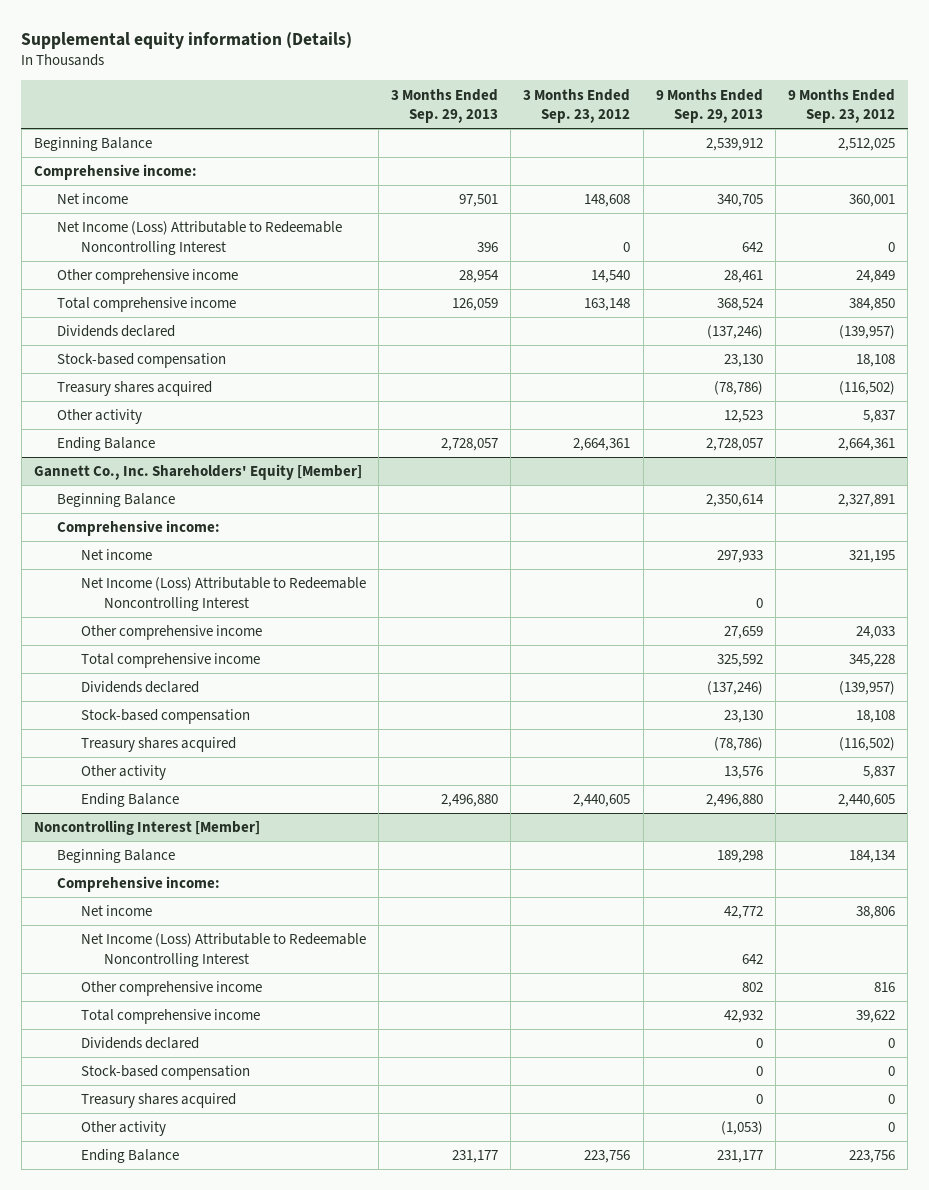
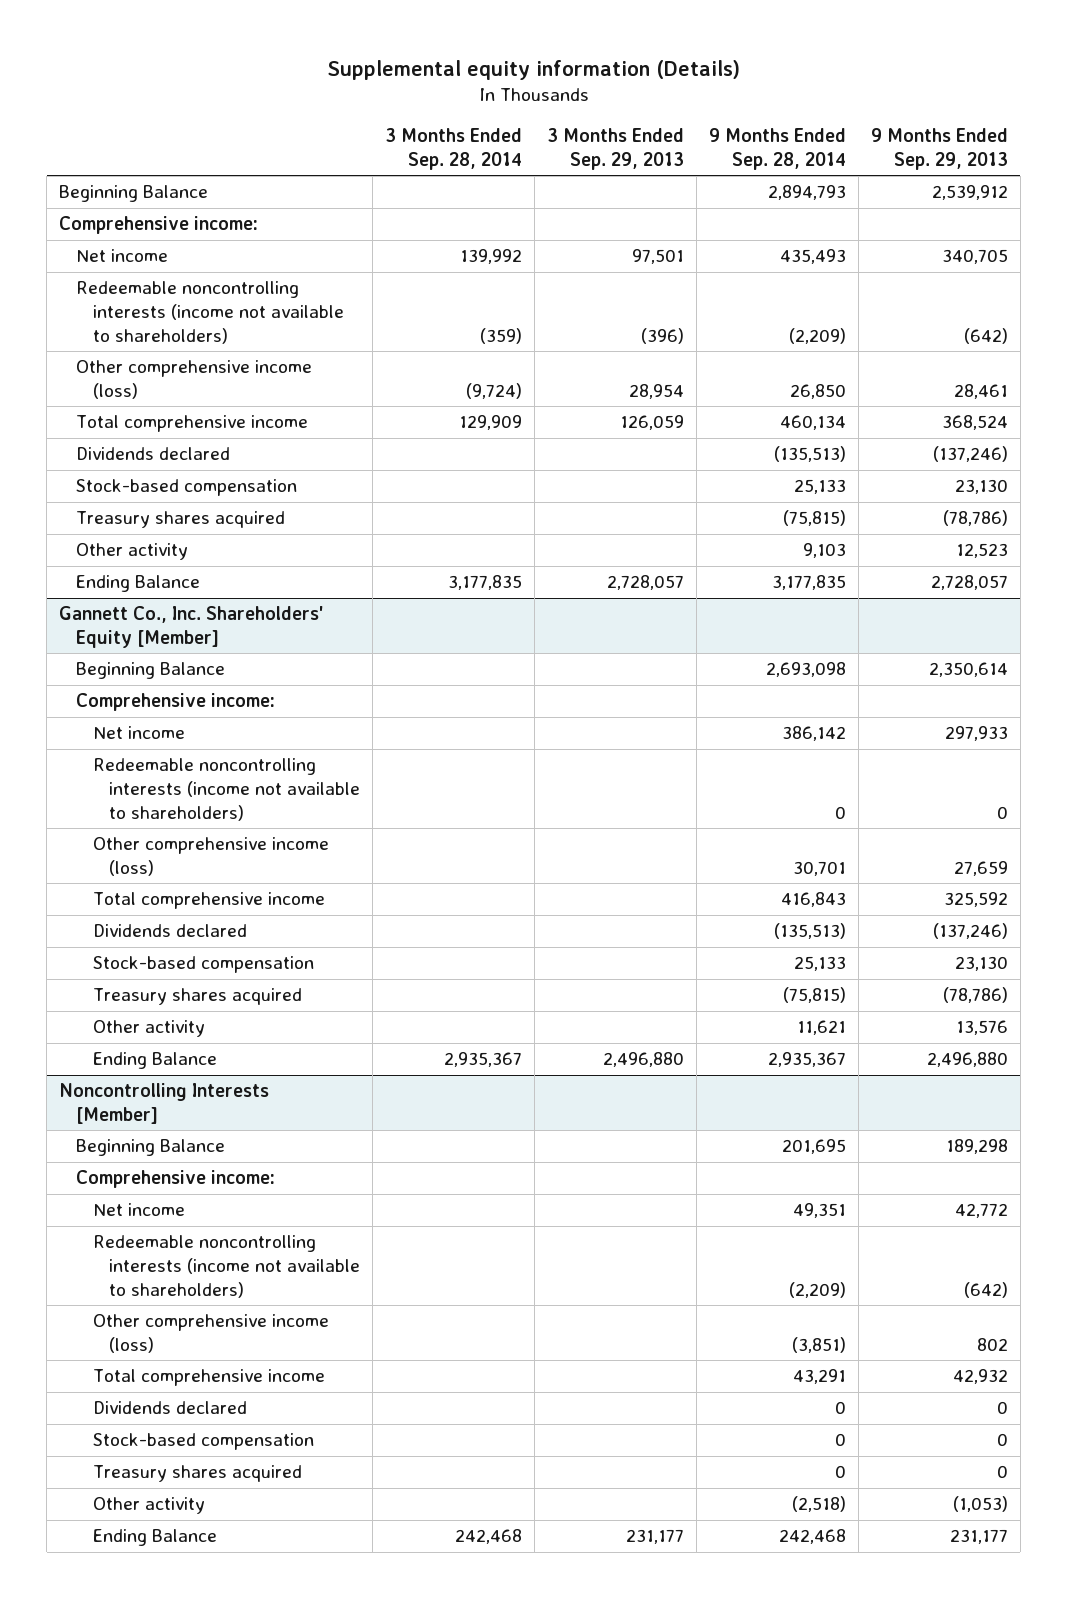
- | 3 Months Ended Sep. 29, 2013 | 3 Months Ended Sep. 23, 2012 | 9 Months Ended Sep. 29, 2013 | 9 Months Ended Sep. 23, 2012
+ | 3 Months Ended Sep. 28, 2014 | 3 Months Ended Sep. 29, 2013 | 9 Months Ended Sep. 28, 2014 | 9 Months Ended Sep. 29, 2013
- Net Income (Loss) Attributable to Redeemable Noncontrolling Interest | 396 | 0 | 642 | 0
- Other comprehensive income | 28,954 | 14,540 | 28,461 | 24,849
+ Redeemable noncontrolling interests (income not available to shareholders) | (359) | (396) | (2,209) | (642)
+ Other comprehensive income (loss) | (9,724) | 28,954 | 26,850 | 28,461
@ Gannett Co., Inc. Shareholders' Equity [Member]
- Net Income (Loss) Attributable to Redeemable Noncontrolling Interest | | | 0 |
- Other comprehensive income | | | 27,659 | 24,033
+ Redeemable noncontrolling interests (income not available to shareholders) | | | 0 | 0
+ Other comprehensive income (loss) | | | 30,701 | 27,659
- Noncontrolling Interest [Member]
+ Noncontrolling Interests [Member]
- Net Income (Loss) Attributable to Redeemable Noncontrolling Interest | | | 642 |
- Other comprehensive income | | | 802 | 816
+ Redeemable noncontrolling interests (income not available to shareholders) | | | (2,209) | (642)
+ Other comprehensive income (loss) | | | (3,851) | 802

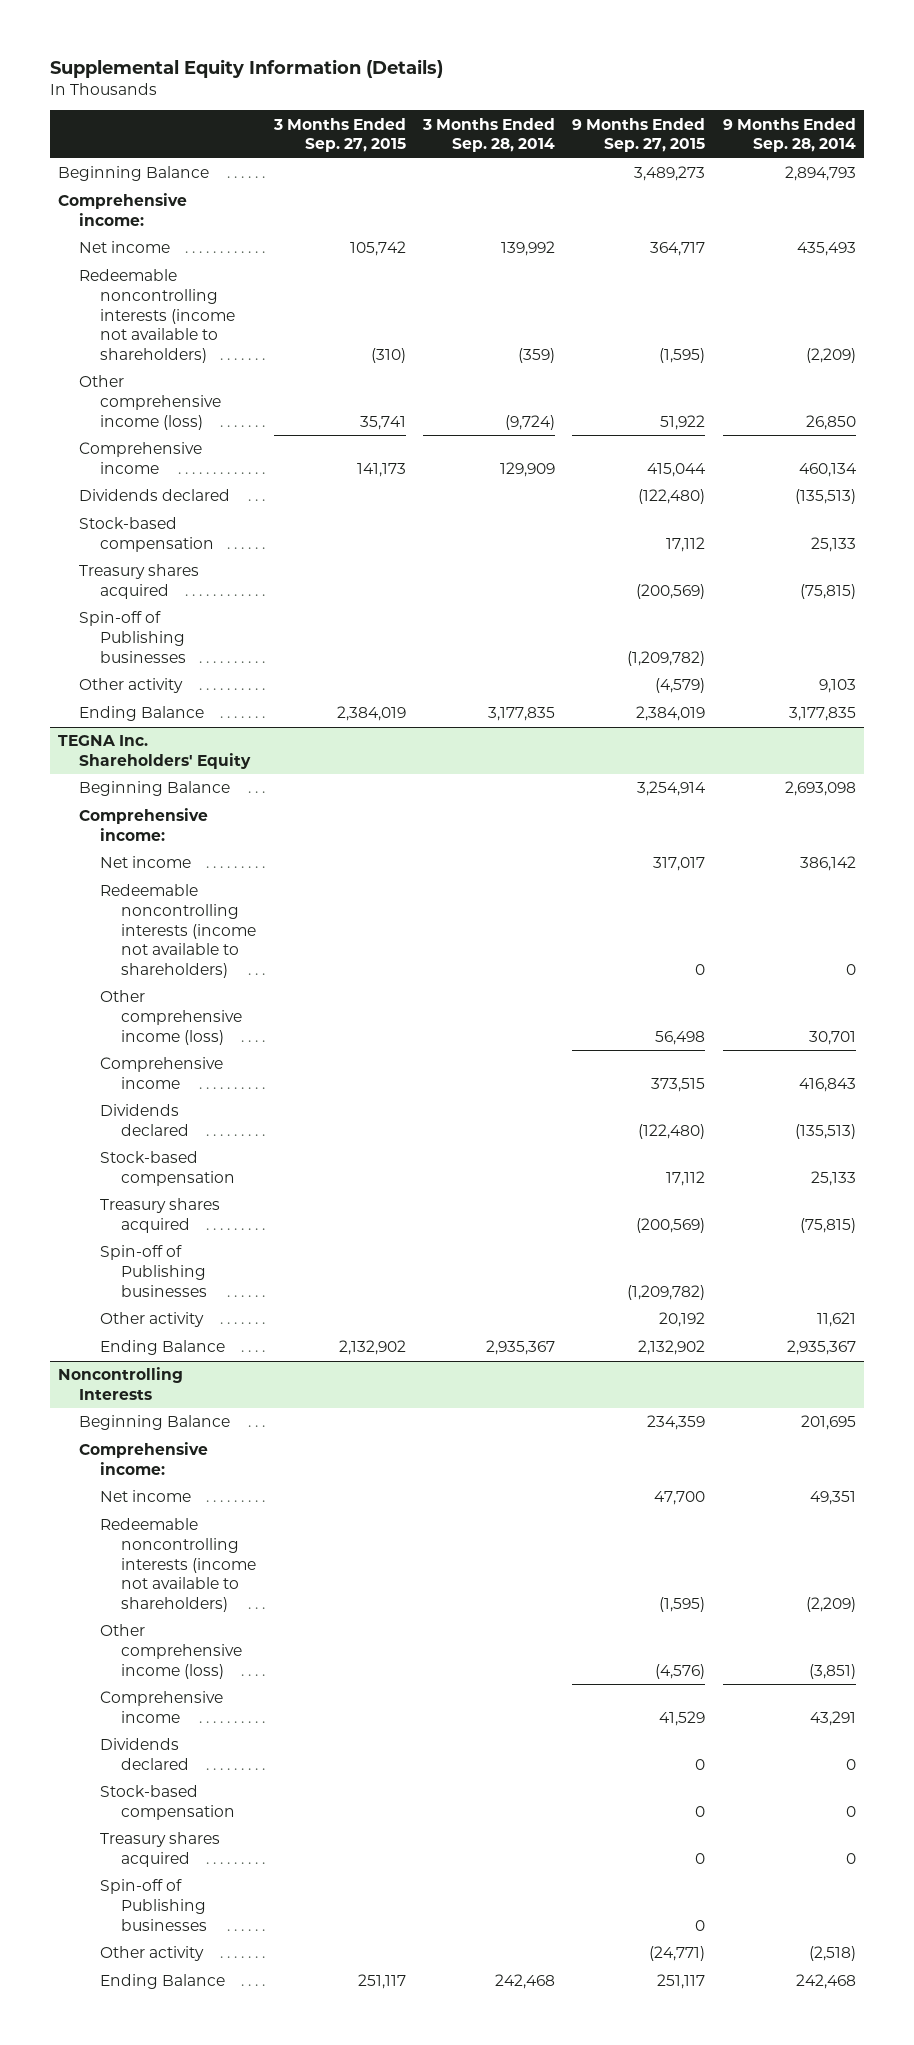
- Supplemental equity information (Details)
+ Supplemental Equity Information (Details)
- | 3 Months Ended Sep. 28, 2014 | 3 Months Ended Sep. 29, 2013 | 9 Months Ended Sep. 28, 2014 | 9 Months Ended Sep. 29, 2013
+ | 3 Months Ended Sep. 27, 2015 | 3 Months Ended Sep. 28, 2014 | 9 Months Ended Sep. 27, 2015 | 9 Months Ended Sep. 28, 2014
- Total comprehensive income | 129,909 | 126,059 | 460,134 | 368,524
+ Comprehensive income | 141,173 | 129,909 | 415,044 | 460,134
+ Spin-off of Publishing businesses | | | (1,209,782) |
- Gannett Co., Inc. Shareholders' Equity [Member]
+ TEGNA Inc. Shareholders' Equity
- Total comprehensive income | | | 416,843 | 325,592
+ Comprehensive income | | | 373,515 | 416,843
+ Spin-off of Publishing businesses | | | (1,209,782) |
- Noncontrolling Interests [Member]
+ Noncontrolling Interests
- Total comprehensive income | | | 43,291 | 42,932
+ Comprehensive income | | | 41,529 | 43,291
+ Spin-off of Publishing businesses | | | 0 |

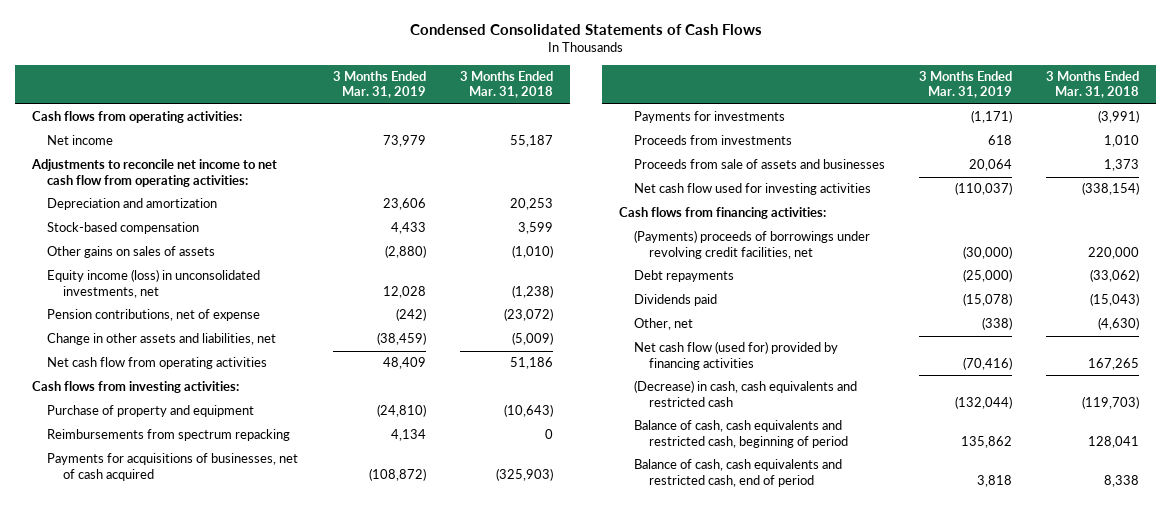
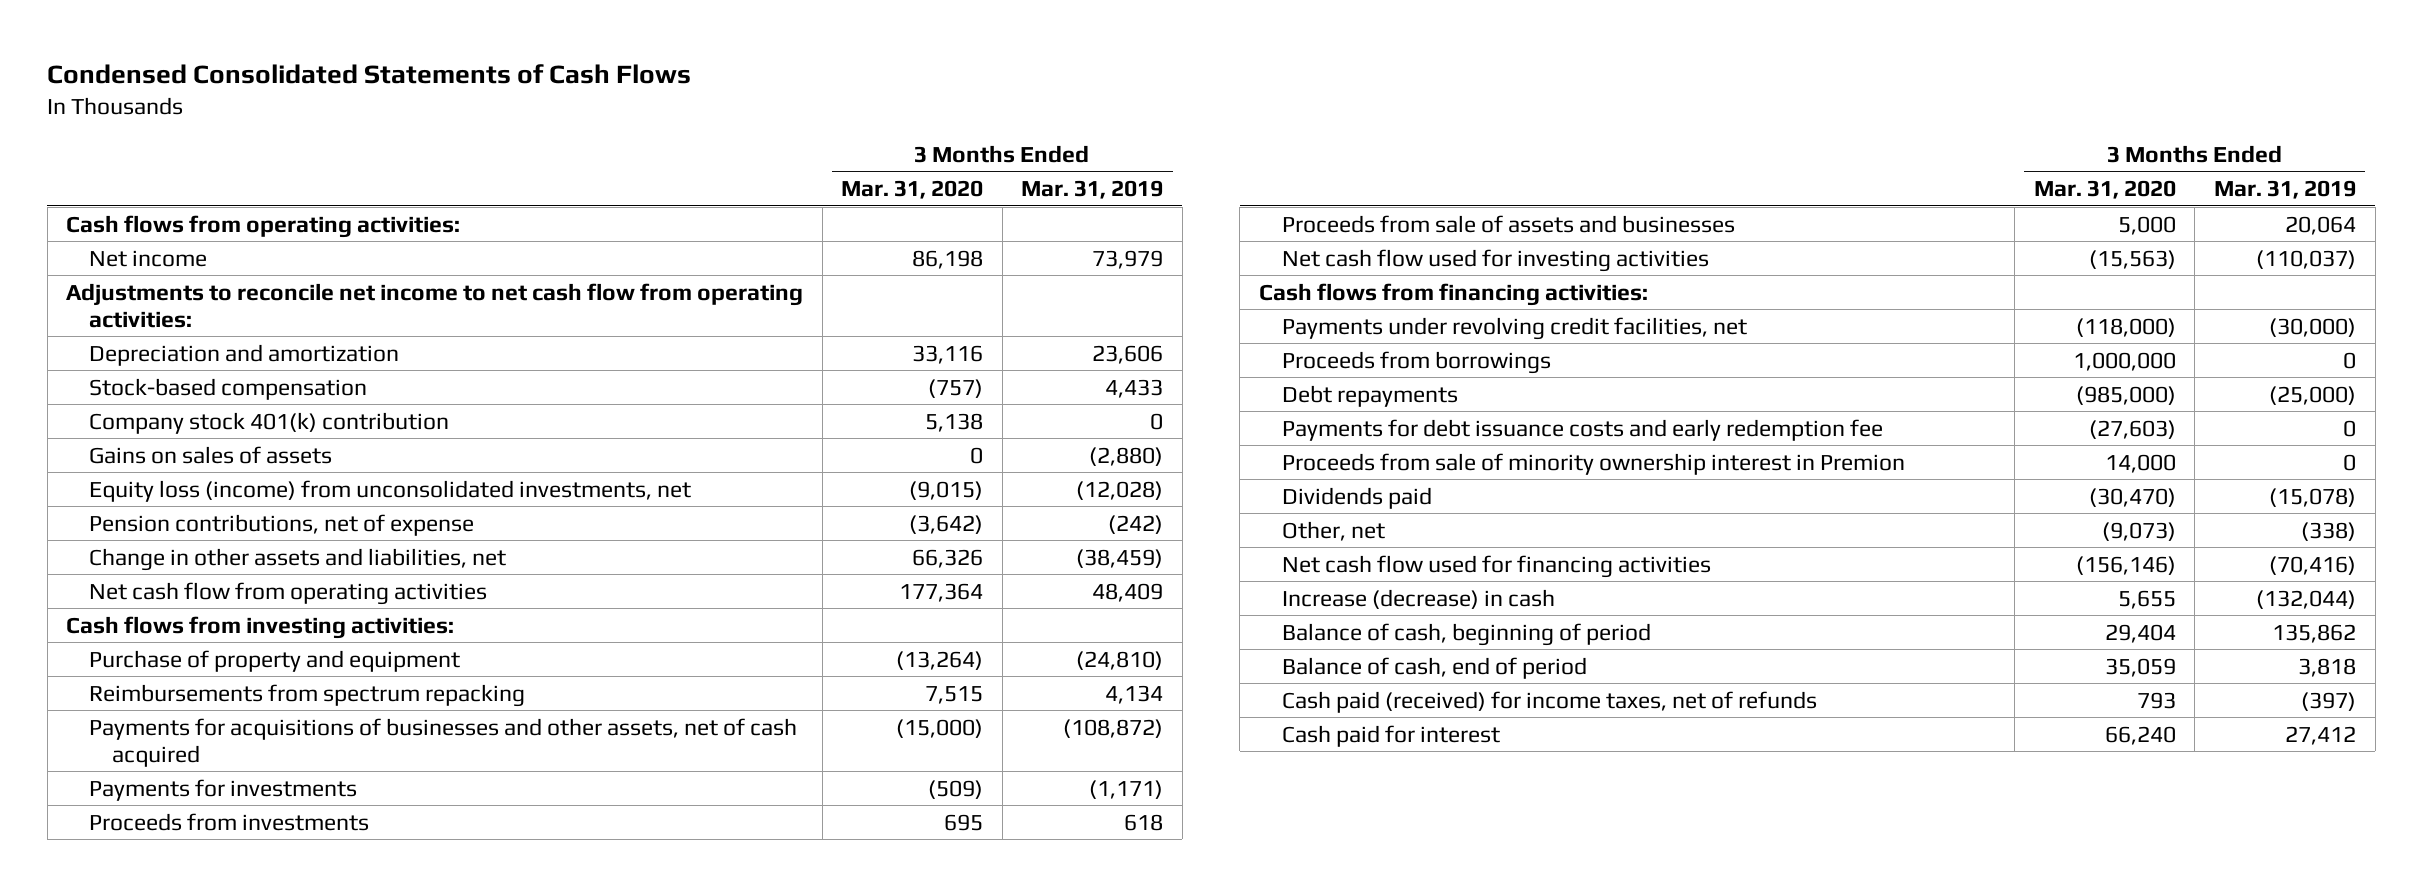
- | 3 Months Ended Mar. 31, 2019 | 3 Months Ended Mar. 31, 2018
+ | 3 Months Ended Mar. 31, 2020 | 3 Months Ended Mar. 31, 2019
- Other gains on sales of assets | (2,880) | (1,010)
- Equity income (loss) in unconsolidated investments, net | 12,028 | (1,238)
+ Company stock 401(k) contribution | 5,138 | 0
+ Gains on sales of assets | 0 | (2,880)
+ Equity loss (income) from unconsolidated investments, net | (9,015) | (12,028)
- Payments for acquisitions of businesses, net of cash acquired | (108,872) | (325,903)
+ Payments for acquisitions of businesses and other assets, net of cash acquired | (15,000) | (108,872)
- (Payments) proceeds of borrowings under revolving credit facilities, net | (30,000) | 220,000
+ Payments under revolving credit facilities, net | (118,000) | (30,000)
+ Proceeds from borrowings | 1,000,000 | 0
+ Payments for debt issuance costs and early redemption fee | (27,603) | 0
+ Proceeds from sale of minority ownership interest in Premion | 14,000 | 0
- Net cash flow (used for) provided by financing activities | (70,416) | 167,265
- (Decrease) in cash, cash equivalents and restricted cash | (132,044) | (119,703)
- Balance of cash, cash equivalents and restricted cash, beginning of period | 135,862 | 128,041
- Balance of cash, cash equivalents and restricted cash, end of period | 3,818 | 8,338
+ Net cash flow used for financing activities | (156,146) | (70,416)
+ Increase (decrease) in cash | 5,655 | (132,044)
+ Balance of cash, beginning of period | 29,404 | 135,862
+ Balance of cash, end of period | 35,059 | 3,818
+ Cash paid (received) for income taxes, net of refunds | 793 | (397)
+ Cash paid for interest | 66,240 | 27,412

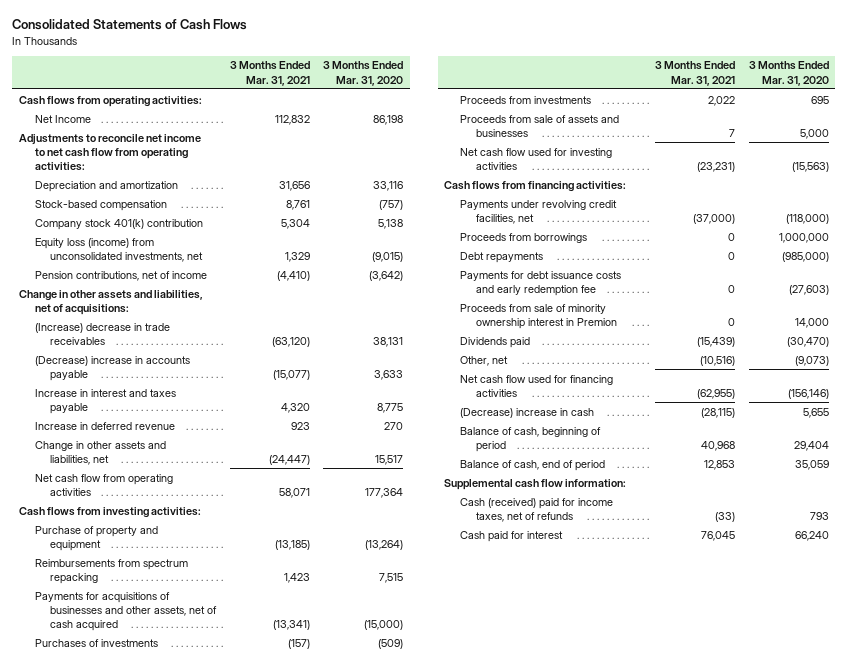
- Condensed Consolidated Statements of Cash Flows
+ Consolidated Statements of Cash Flows
- | 3 Months Ended Mar. 31, 2020 | 3 Months Ended Mar. 31, 2019
+ | 3 Months Ended Mar. 31, 2021 | 3 Months Ended Mar. 31, 2020
- Net income | 86,198 | 73,979
+ Net Income | 112,832 | 86,198
- Gains on sales of assets | 0 | (2,880)
- Pension contributions, net of expense | (3,642) | (242)
- Change in other assets and liabilities, net | 66,326 | (38,459)
+ Pension contributions, net of income | (4,410) | (3,642)
+ Change in other assets and liabilities, net of acquisitions:
+ (Increase) decrease in trade receivables | (63,120) | 38,131
+ (Decrease) increase in accounts payable | (15,077) | 3,633
+ Increase in interest and taxes payable | 4,320 | 8,775
+ Increase in deferred revenue | 923 | 270
+ Change in other assets and liabilities, net | (24,447) | 15,517
- Payments for investments | (509) | (1,171)
+ Purchases of investments | (157) | (509)
- Increase (decrease) in cash | 5,655 | (132,044)
+ (Decrease) increase in cash | (28,115) | 5,655
- Cash paid (received) for income taxes, net of refunds | 793 | (397)
+ Supplemental cash flow information:
+ Cash (received) paid for income taxes, net of refunds | (33) | 793

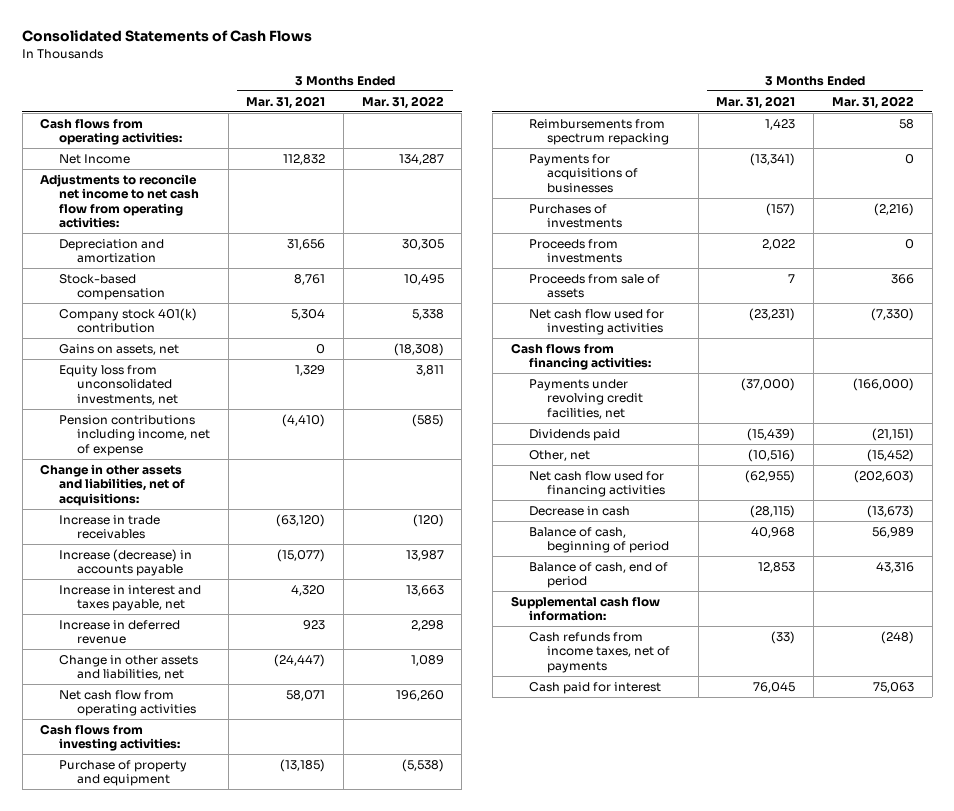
- | 3 Months Ended Mar. 31, 2021 | 3 Months Ended Mar. 31, 2020
+ | 3 Months Ended Mar. 31, 2021 | 3 Months Ended Mar. 31, 2022
- Equity loss (income) from unconsolidated investments, net | 1,329 | (9,015)
- Pension contributions, net of income | (4,410) | (3,642)
+ Gains on assets, net | 0 | (18,308)
+ Equity loss from unconsolidated investments, net | 1,329 | 3,811
+ Pension contributions including income, net of expense | (4,410) | (585)
- (Increase) decrease in trade receivables | (63,120) | 38,131
- (Decrease) increase in accounts payable | (15,077) | 3,633
- Increase in interest and taxes payable | 4,320 | 8,775
+ Increase in trade receivables | (63,120) | (120)
+ Increase (decrease) in accounts payable | (15,077) | 13,987
+ Increase in interest and taxes payable, net | 4,320 | 13,663
- Payments for acquisitions of businesses and other assets, net of cash acquired | (13,341) | (15,000)
+ Payments for acquisitions of businesses | (13,341) | 0
- Proceeds from sale of assets and businesses | 7 | 5,000
+ Proceeds from sale of assets | 7 | 366
- Proceeds from borrowings | 0 | 1,000,000
- Debt repayments | 0 | (985,000)
- Payments for debt issuance costs and early redemption fee | 0 | (27,603)
- Proceeds from sale of minority ownership interest in Premion | 0 | 14,000
- (Decrease) increase in cash | (28,115) | 5,655
+ Decrease in cash | (28,115) | (13,673)
- Cash (received) paid for income taxes, net of refunds | (33) | 793
+ Cash refunds from income taxes, net of payments | (33) | (248)

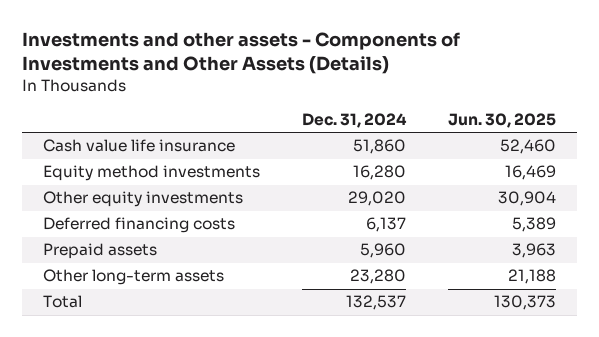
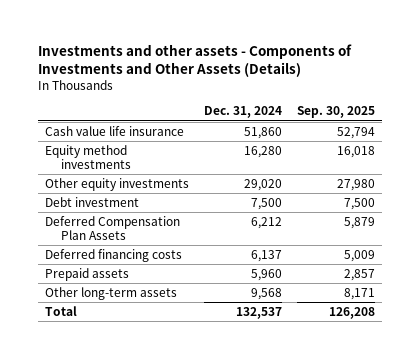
- | Dec. 31, 2024 | Jun. 30, 2025
+ | Dec. 31, 2024 | Sep. 30, 2025
+ Debt investment | 7,500 | 7,500
+ Deferred Compensation Plan Assets | 6,212 | 5,879
- Other long-term assets | 23,280 | 21,188
+ Other long-term assets | 9,568 | 8,171

